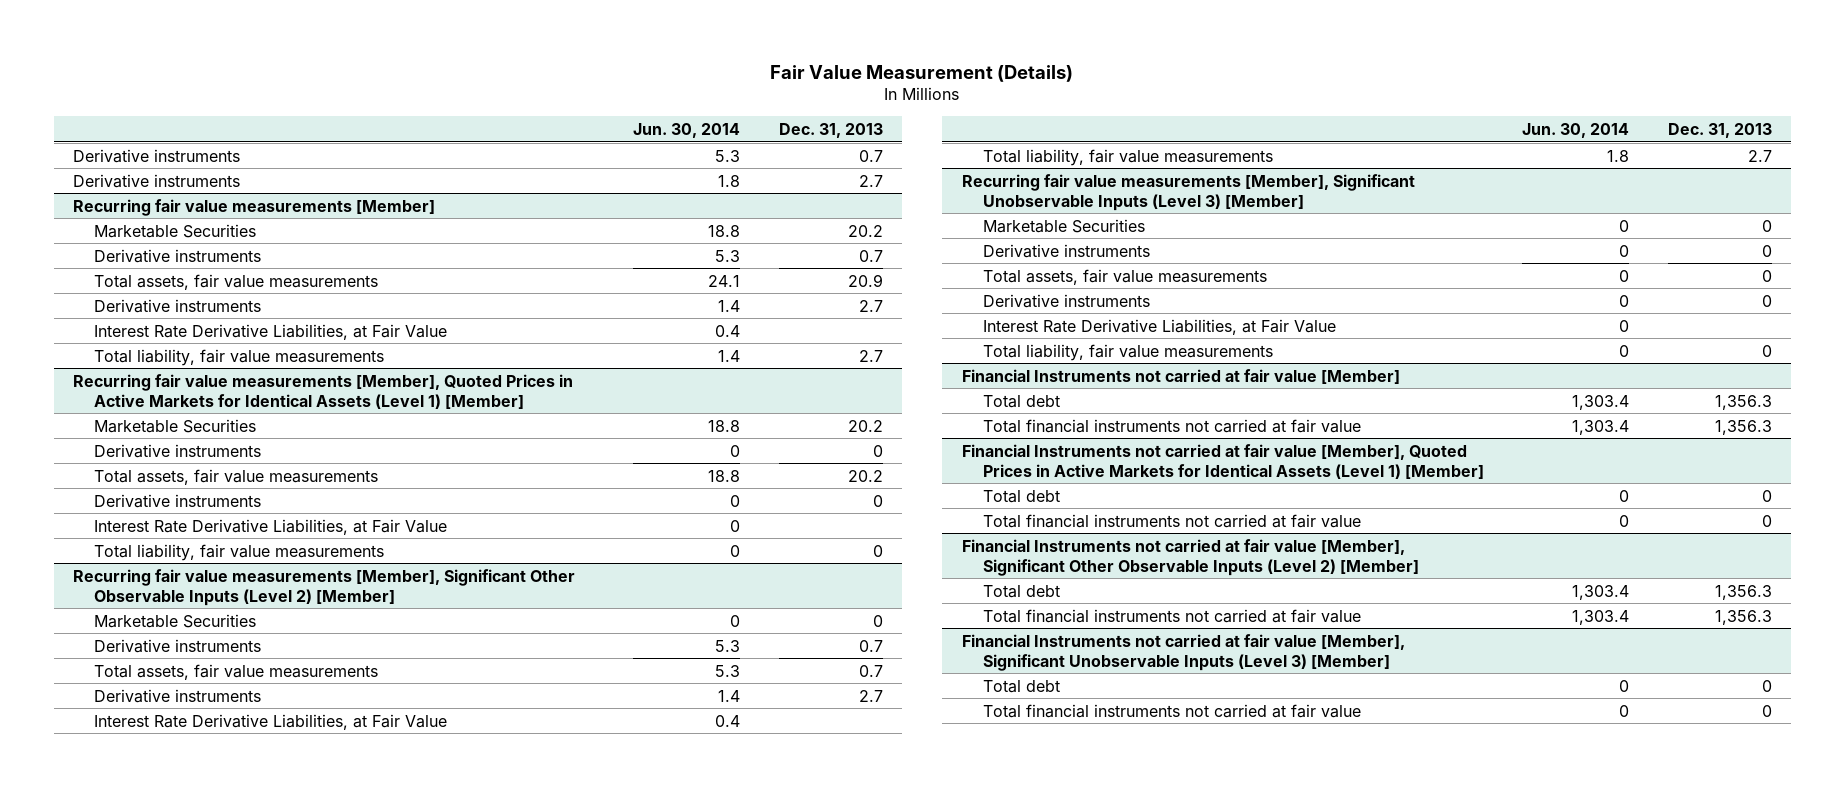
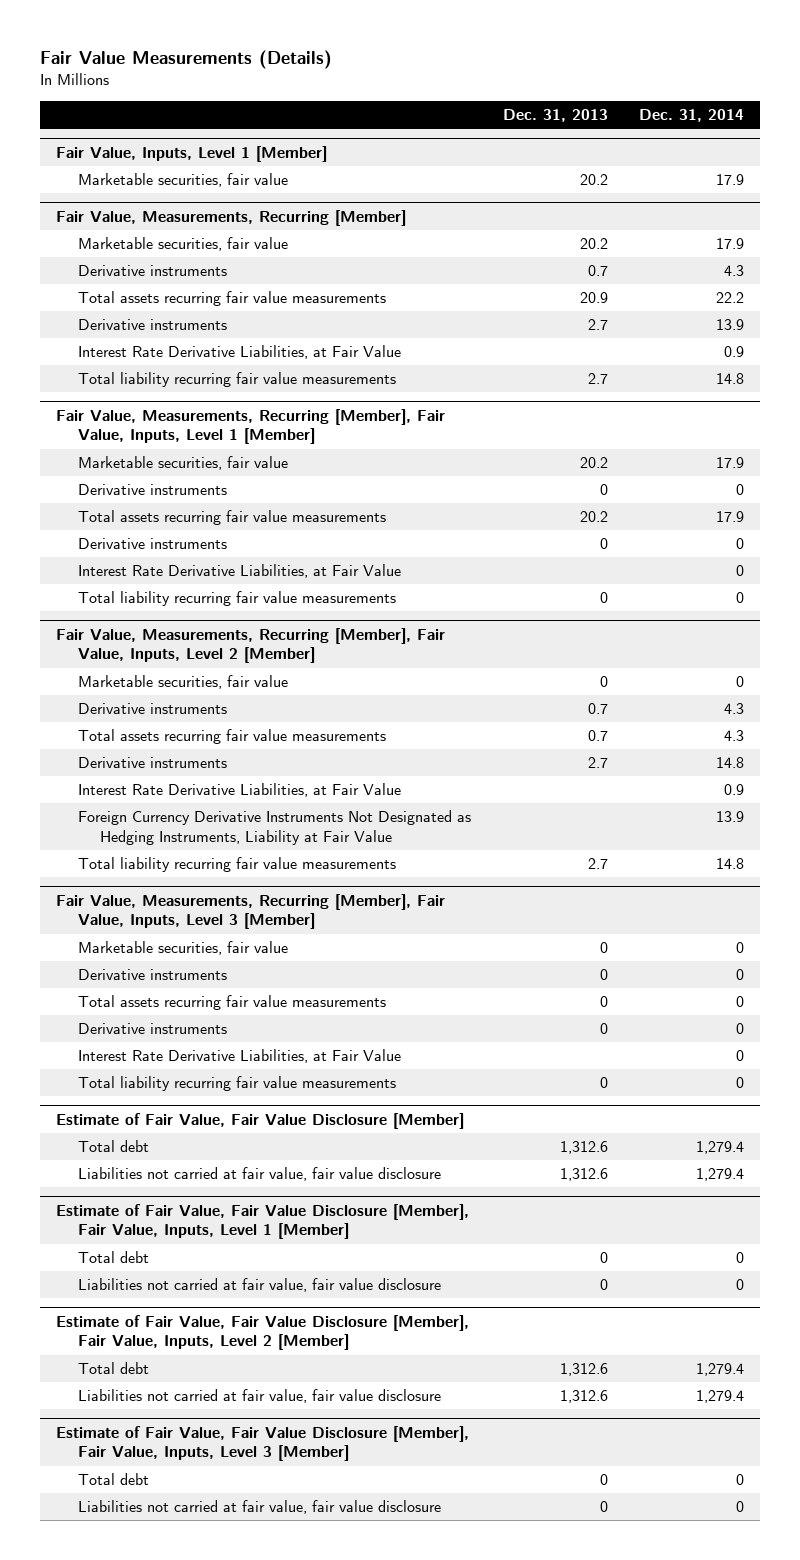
- Fair Value Measurement (Details)
+ Fair Value Measurements (Details)
- | Jun. 30, 2014 | Dec. 31, 2013
+ | Dec. 31, 2013 | Dec. 31, 2014
- Derivative instruments | 5.3 | 0.7
- Derivative instruments | 1.8 | 2.7
- Recurring fair value measurements [Member]
- Marketable Securities | 18.8 | 20.2
+ Fair Value, Inputs, Level 1 [Member]
+ Marketable securities, fair value | 20.2 | 17.9
+ Fair Value, Measurements, Recurring [Member]
+ Marketable securities, fair value | 20.2 | 17.9
- Total assets, fair value measurements | 24.1 | 20.9
+ Total assets recurring fair value measurements | 20.9 | 22.2
- Total liability, fair value measurements | 1.4 | 2.7
- Recurring fair value measurements [Member], Quoted Prices in Active Markets for Identical Assets (Level 1) [Member]
- Marketable Securities | 18.8 | 20.2
+ Total liability recurring fair value measurements | 2.7 | 14.8
+ Fair Value, Measurements, Recurring [Member], Fair Value, Inputs, Level 1 [Member]
+ Marketable securities, fair value | 20.2 | 17.9
- Total assets, fair value measurements | 18.8 | 20.2
+ Total assets recurring fair value measurements | 20.2 | 17.9
- Total liability, fair value measurements | 0 | 0
- Recurring fair value measurements [Member], Significant Other Observable Inputs (Level 2) [Member]
- Marketable Securities | 0 | 0
+ Total liability recurring fair value measurements | 0 | 0
+ Fair Value, Measurements, Recurring [Member], Fair Value, Inputs, Level 2 [Member]
+ Marketable securities, fair value | 0 | 0
- Total assets, fair value measurements | 5.3 | 0.7
+ Total assets recurring fair value measurements | 0.7 | 4.3
- Total liability, fair value measurements | 1.8 | 2.7
- Recurring fair value measurements [Member], Significant Unobservable Inputs (Level 3) [Member]
- Marketable Securities | 0 | 0
+ Foreign Currency Derivative Instruments Not Designated as Hedging Instruments, Liability at Fair Value | | 13.9
+ Total liability recurring fair value measurements | 2.7 | 14.8
+ Fair Value, Measurements, Recurring [Member], Fair Value, Inputs, Level 3 [Member]
+ Marketable securities, fair value | 0 | 0
- Total assets, fair value measurements | 0 | 0
+ Total assets recurring fair value measurements | 0 | 0
- Total liability, fair value measurements | 0 | 0
- Financial Instruments not carried at fair value [Member]
- Total debt | 1,303.4 | 1,356.3
- Total financial instruments not carried at fair value | 1,303.4 | 1,356.3
- Financial Instruments not carried at fair value [Member], Quoted Prices in Active Markets for Identical Assets (Level 1) [Member]
+ Total liability recurring fair value measurements | 0 | 0
+ Estimate of Fair Value, Fair Value Disclosure [Member]
+ Total debt | 1,312.6 | 1,279.4
+ Liabilities not carried at fair value, fair value disclosure | 1,312.6 | 1,279.4
+ Estimate of Fair Value, Fair Value Disclosure [Member], Fair Value, Inputs, Level 1 [Member]
- Total financial instruments not carried at fair value | 0 | 0
- Financial Instruments not carried at fair value [Member], Significant Other Observable Inputs (Level 2) [Member]
- Total debt | 1,303.4 | 1,356.3
- Total financial instruments not carried at fair value | 1,303.4 | 1,356.3
- Financial Instruments not carried at fair value [Member], Significant Unobservable Inputs (Level 3) [Member]
+ Liabilities not carried at fair value, fair value disclosure | 0 | 0
+ Estimate of Fair Value, Fair Value Disclosure [Member], Fair Value, Inputs, Level 2 [Member]
+ Total debt | 1,312.6 | 1,279.4
+ Liabilities not carried at fair value, fair value disclosure | 1,312.6 | 1,279.4
+ Estimate of Fair Value, Fair Value Disclosure [Member], Fair Value, Inputs, Level 3 [Member]
- Total financial instruments not carried at fair value | 0 | 0
+ Liabilities not carried at fair value, fair value disclosure | 0 | 0

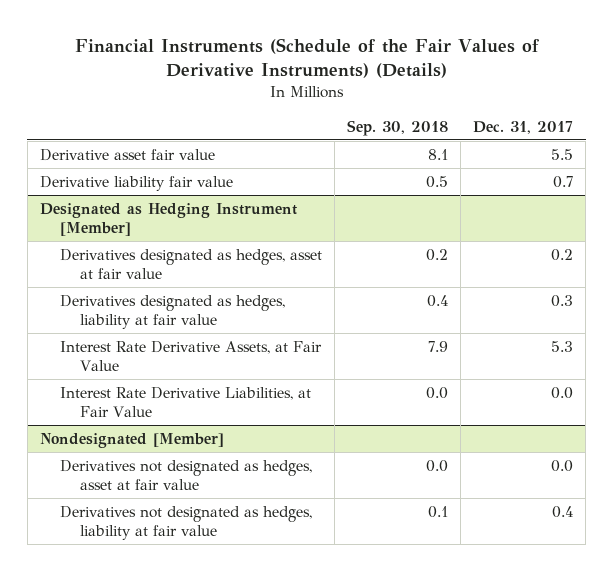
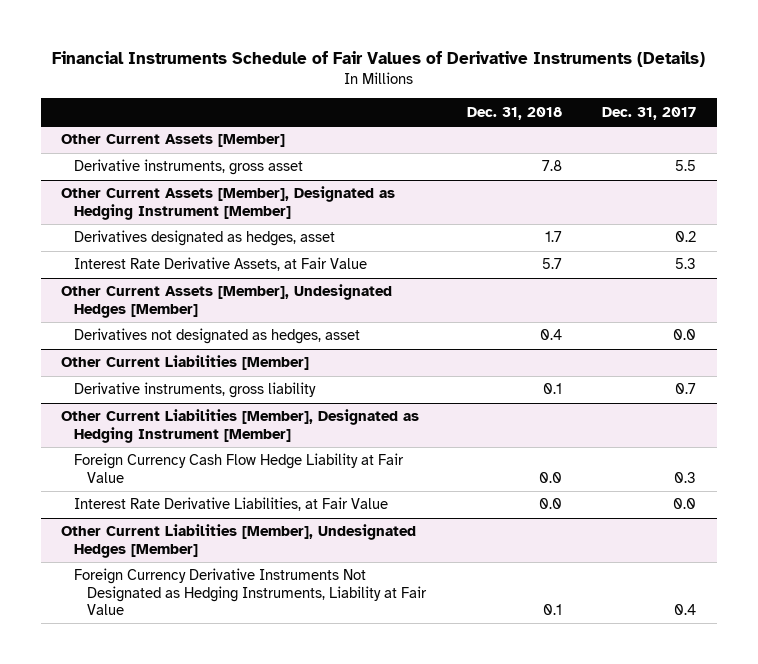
- Financial Instruments (Schedule of the Fair Values of Derivative Instruments) (Details)
+ Financial Instruments Schedule of Fair Values of Derivative Instruments (Details)
- | Sep. 30, 2018 | Dec. 31, 2017
+ | Dec. 31, 2018 | Dec. 31, 2017
- Derivative asset fair value | 8.1 | 5.5
- Derivative liability fair value | 0.5 | 0.7
- Designated as Hedging Instrument [Member]
- Derivatives designated as hedges, asset at fair value | 0.2 | 0.2
- Derivatives designated as hedges, liability at fair value | 0.4 | 0.3
+ Other Current Assets [Member]
+ Derivative instruments, gross asset | 7.8 | 5.5
+ Other Current Assets [Member], Designated as Hedging Instrument [Member]
+ Derivatives designated as hedges, asset | 1.7 | 0.2
+ Other Current Assets [Member], Undesignated Hedges [Member]
+ Derivatives not designated as hedges, asset | 0.4 | 0.0
+ Other Current Liabilities [Member]
+ Derivative instruments, gross liability | 0.1 | 0.7
+ Other Current Liabilities [Member], Designated as Hedging Instrument [Member]
+ Foreign Currency Cash Flow Hedge Liability at Fair Value | 0.0 | 0.3
- Nondesignated [Member]
- Derivatives not designated as hedges, asset at fair value | 0.0 | 0.0
- Derivatives not designated as hedges, liability at fair value | 0.1 | 0.4
+ Other Current Liabilities [Member], Undesignated Hedges [Member]
+ Foreign Currency Derivative Instruments Not Designated as Hedging Instruments, Liability at Fair Value | 0.1 | 0.4

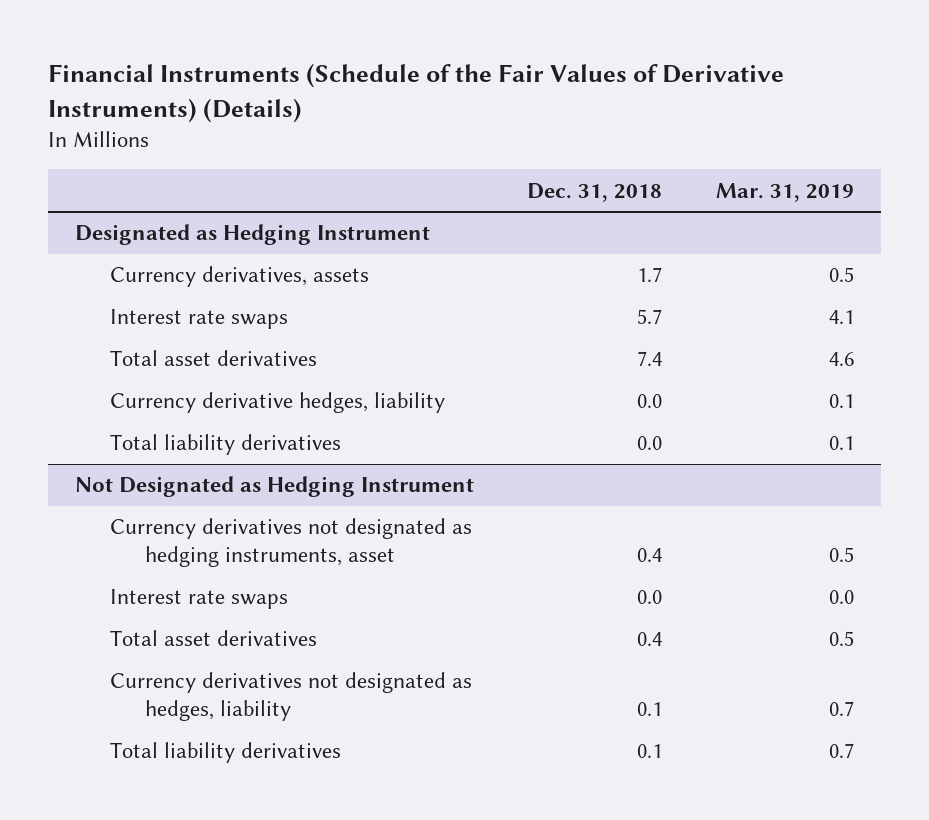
- Financial Instruments Schedule of Fair Values of Derivative Instruments (Details)
+ Financial Instruments (Schedule of the Fair Values of Derivative Instruments) (Details)
- | Dec. 31, 2018 | Dec. 31, 2017
+ | Dec. 31, 2018 | Mar. 31, 2019
- Other Current Assets [Member]
- Derivative instruments, gross asset | 7.8 | 5.5
- Other Current Assets [Member], Designated as Hedging Instrument [Member]
- Derivatives designated as hedges, asset | 1.7 | 0.2
- Interest Rate Derivative Assets, at Fair Value | 5.7 | 5.3
- Other Current Assets [Member], Undesignated Hedges [Member]
- Derivatives not designated as hedges, asset | 0.4 | 0.0
- Other Current Liabilities [Member]
- Derivative instruments, gross liability | 0.1 | 0.7
- Other Current Liabilities [Member], Designated as Hedging Instrument [Member]
- Foreign Currency Cash Flow Hedge Liability at Fair Value | 0.0 | 0.3
- Interest Rate Derivative Liabilities, at Fair Value | 0.0 | 0.0
- Other Current Liabilities [Member], Undesignated Hedges [Member]
- Foreign Currency Derivative Instruments Not Designated as Hedging Instruments, Liability at Fair Value | 0.1 | 0.4
+ Designated as Hedging Instrument
+ Currency derivatives, assets | 1.7 | 0.5
+ Interest rate swaps | 5.7 | 4.1
+ Total asset derivatives | 7.4 | 4.6
+ Currency derivative hedges, liability | 0.0 | 0.1
+ Total liability derivatives | 0.0 | 0.1
+ Not Designated as Hedging Instrument
+ Currency derivatives not designated as hedging instruments, asset | 0.4 | 0.5
+ Interest rate swaps | 0.0 | 0.0
+ Total asset derivatives | 0.4 | 0.5
+ Currency derivatives not designated as hedges, liability | 0.1 | 0.7
+ Total liability derivatives | 0.1 | 0.7

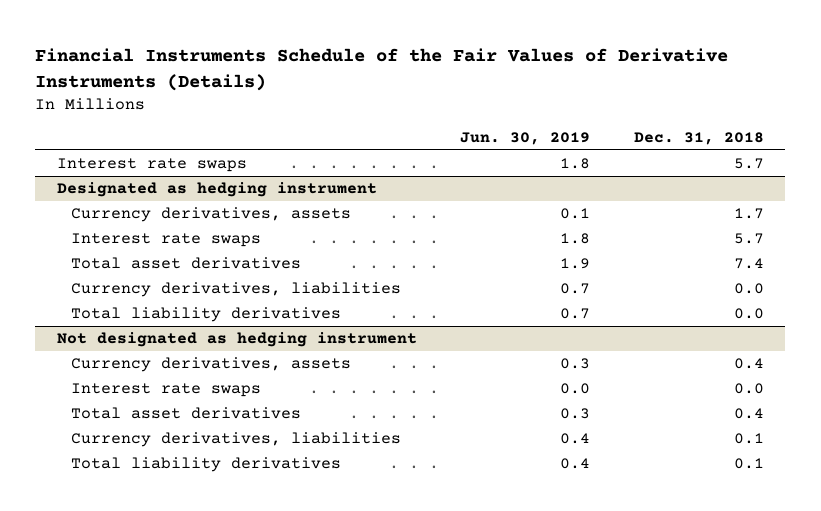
- Financial Instruments (Schedule of the Fair Values of Derivative Instruments) (Details)
+ Financial Instruments Schedule of the Fair Values of Derivative Instruments (Details)
- | Dec. 31, 2018 | Mar. 31, 2019
+ | Jun. 30, 2019 | Dec. 31, 2018
- Designated as Hedging Instrument
+ Interest rate swaps | 1.8 | 5.7
+ Designated as hedging instrument
- Currency derivative hedges, liability | 0.0 | 0.1
+ Currency derivatives, liabilities | 0.7 | 0.0
- Not Designated as Hedging Instrument
- Currency derivatives not designated as hedging instruments, asset | 0.4 | 0.5
+ Not designated as hedging instrument
+ Currency derivatives, assets | 0.3 | 0.4
- Currency derivatives not designated as hedges, liability | 0.1 | 0.7
+ Currency derivatives, liabilities | 0.4 | 0.1

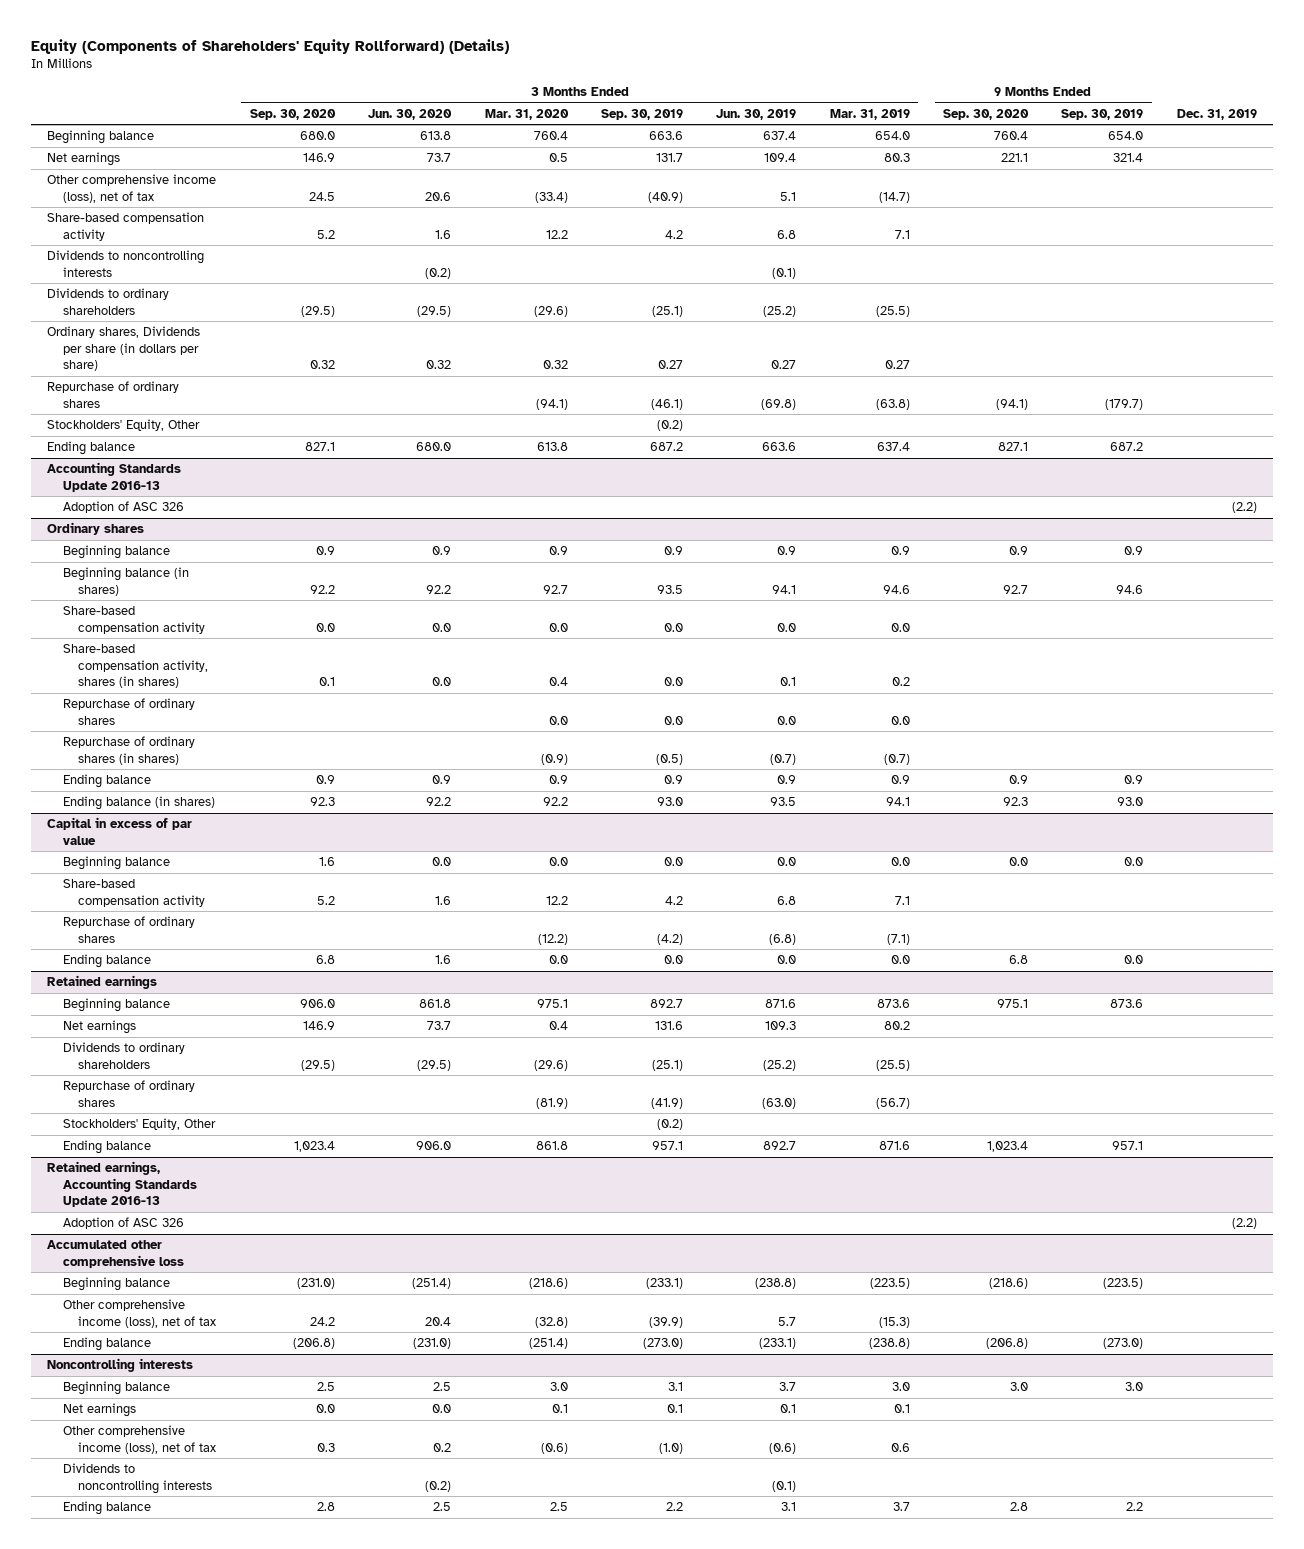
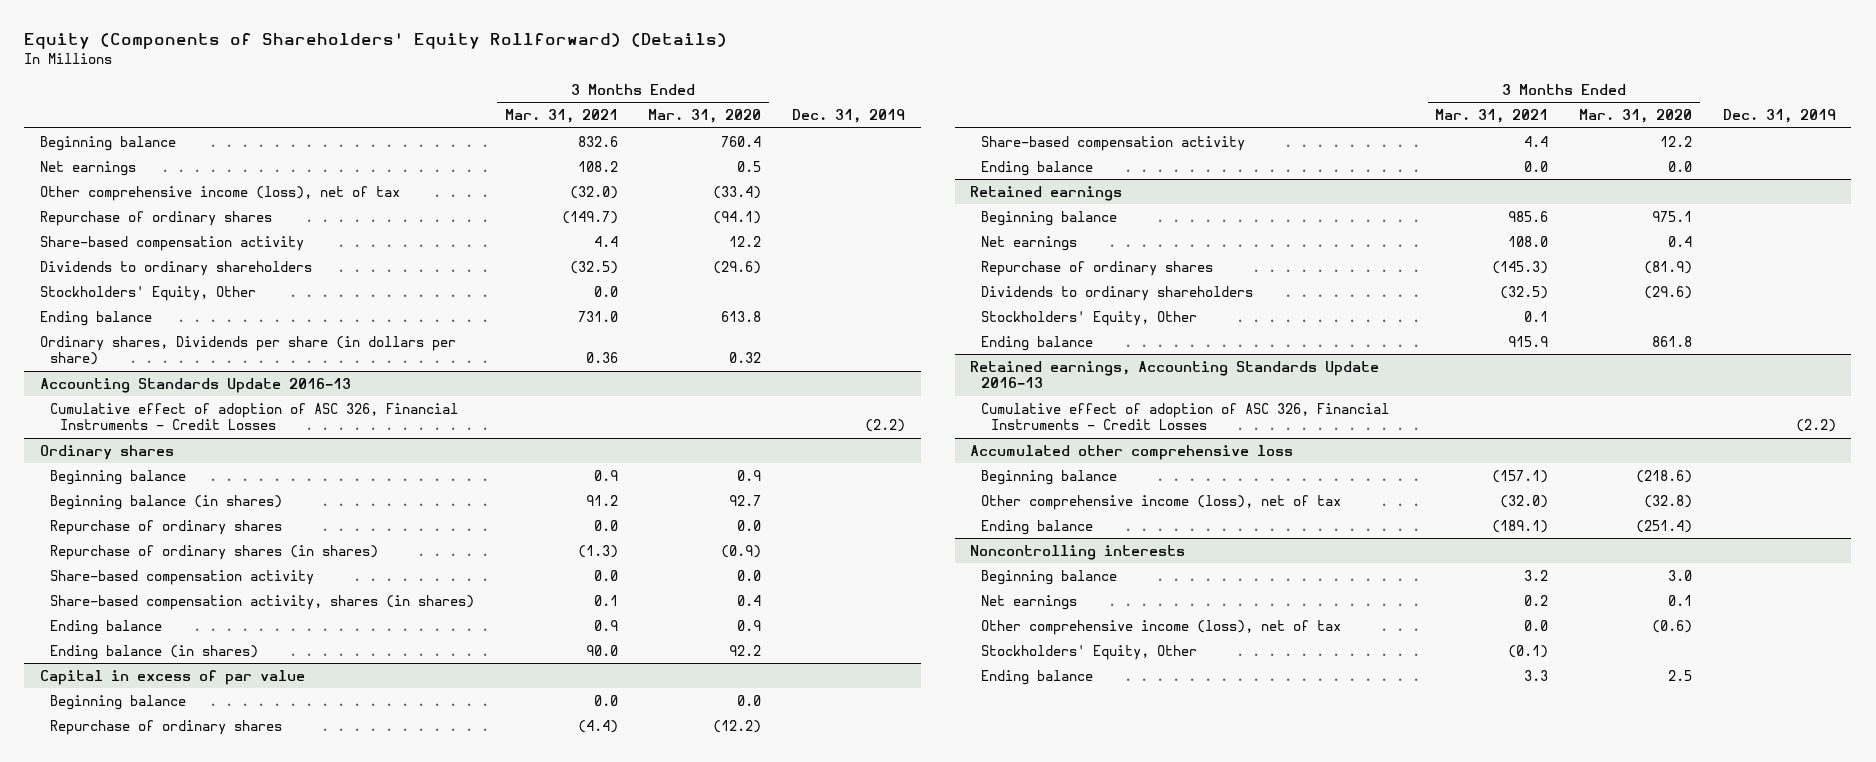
- | 3 Months Ended Sep. 30, 2020 | 3 Months Ended Jun. 30, 2020 | 3 Months Ended Mar. 31, 2020 | 3 Months Ended Sep. 30, 2019 | 3 Months Ended Jun. 30, 2019 | 3 Months Ended Mar. 31, 2019 | 9 Months Ended Sep. 30, 2020 | 9 Months Ended Sep. 30, 2019 | Dec. 31, 2019
+ | 3 Months Ended Mar. 31, 2021 | 3 Months Ended Mar. 31, 2020 | Dec. 31, 2019
moved up: Repurchase of ordinary shares | (149.7) | (94.1) |
- Dividends to noncontrolling interests | | (0.2) | | | (0.1) | | | |
moved down: Ordinary shares, Dividends per share (in dollars per share) | 0.36 | 0.32 |
@ Accounting Standards Update 2016-13
- Adoption of ASC 326 | | | | | | | | | (2.2)
+ Cumulative effect of adoption of ASC 326, Financial Instruments - Credit Losses | | | (2.2)
@ Ordinary shares
moved down: Share-based compensation activity | 0.0 | 0.0 |
moved down: Share-based compensation activity, shares (in shares) | 0.1 | 0.4 |
@ Capital in excess of par value
moved down: Share-based compensation activity | 4.4 | 12.2 |
@ Retained earnings
moved down: Dividends to ordinary shareholders | (32.5) | (29.6) |
@ Retained earnings, Accounting Standards Update 2016-13
- Adoption of ASC 326 | | | | | | | | | (2.2)
+ Cumulative effect of adoption of ASC 326, Financial Instruments - Credit Losses | | | (2.2)
@ Noncontrolling interests
- Dividends to noncontrolling interests | | (0.2) | | | (0.1) | | | |
+ Stockholders' Equity, Other | (0.1) | |

